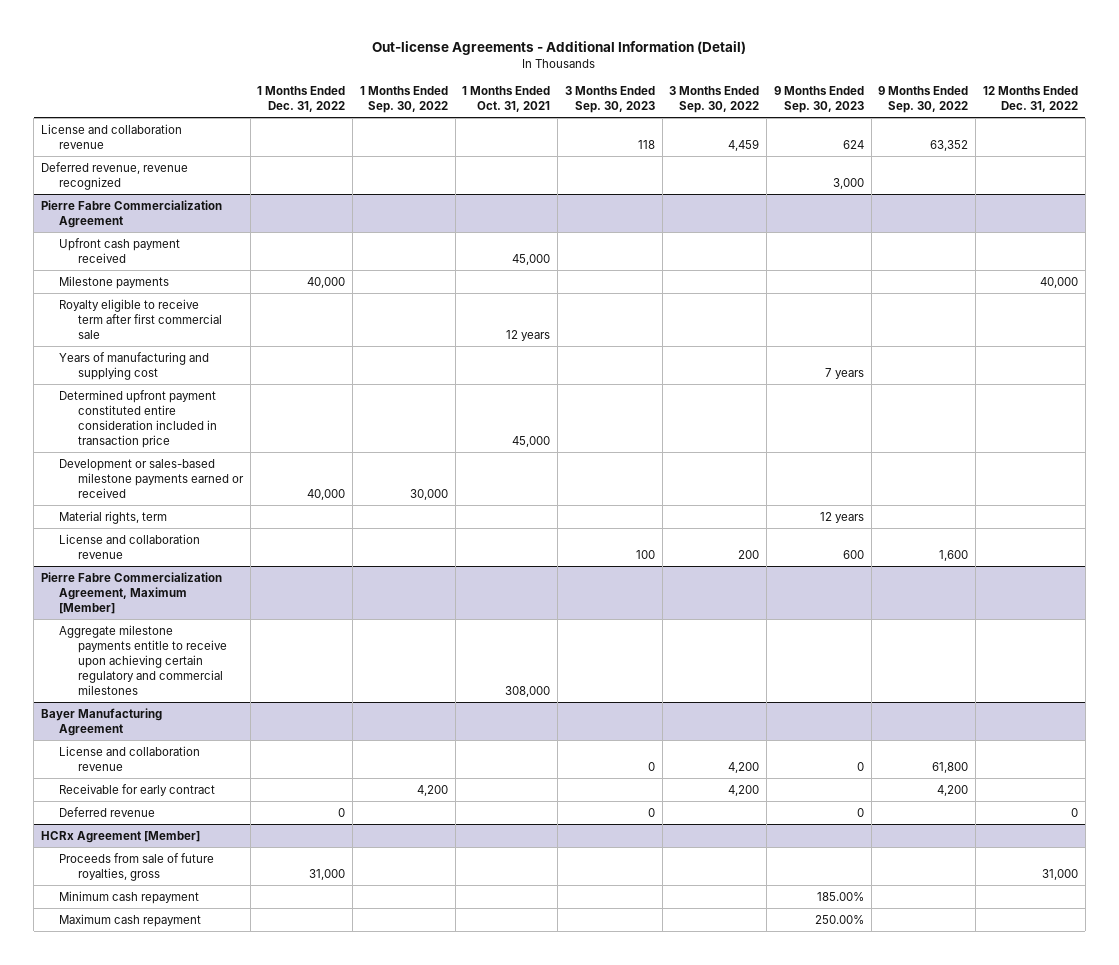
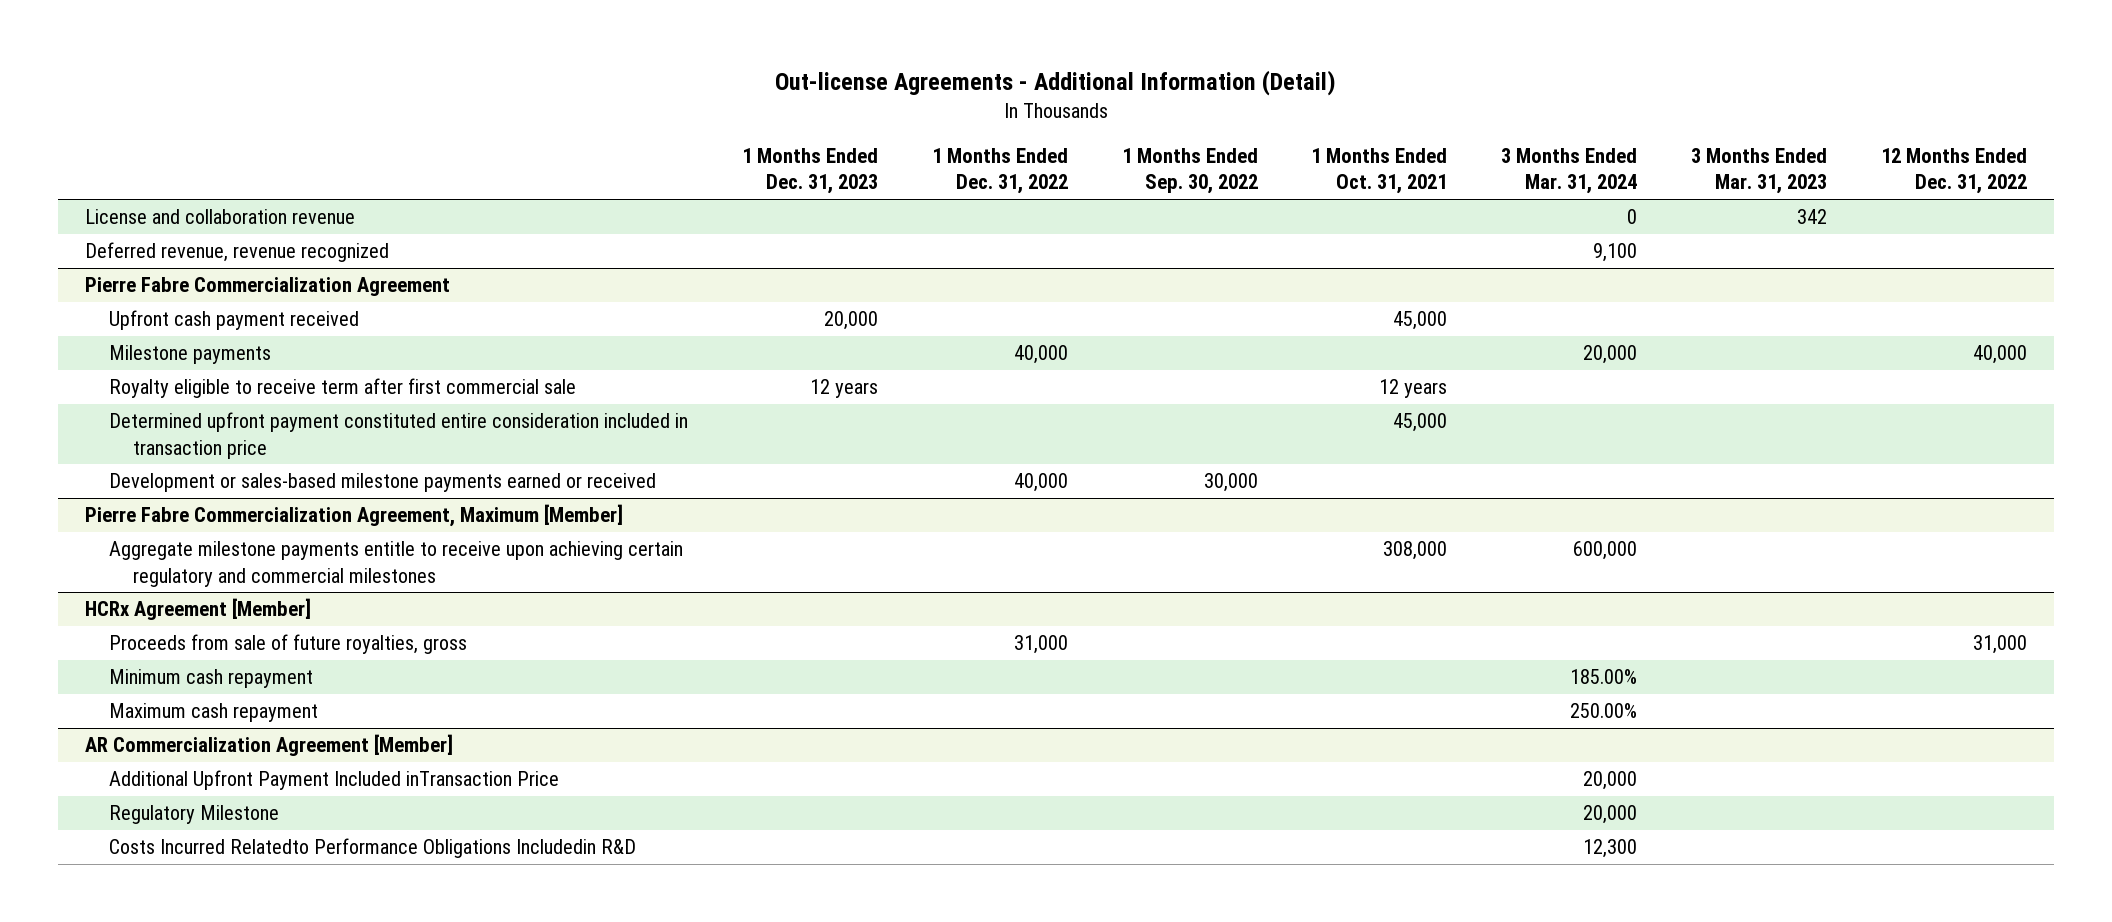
- | 1 Months Ended Dec. 31, 2022 | 1 Months Ended Sep. 30, 2022 | 1 Months Ended Oct. 31, 2021 | 3 Months Ended Sep. 30, 2023 | 3 Months Ended Sep. 30, 2022 | 9 Months Ended Sep. 30, 2023 | 9 Months Ended Sep. 30, 2022 | 12 Months Ended Dec. 31, 2022
+ | 1 Months Ended Dec. 31, 2023 | 1 Months Ended Dec. 31, 2022 | 1 Months Ended Sep. 30, 2022 | 1 Months Ended Oct. 31, 2021 | 3 Months Ended Mar. 31, 2024 | 3 Months Ended Mar. 31, 2023 | 12 Months Ended Dec. 31, 2022
@ Pierre Fabre Commercialization Agreement
- Years of manufacturing and supplying cost | | | | | | 7 years | |
- Material rights, term | | | | | | 12 years | |
- License and collaboration revenue | | | | 100 | 200 | 600 | 1,600 |
- Bayer Manufacturing Agreement
- License and collaboration revenue | | | | 0 | 4,200 | 0 | 61,800 |
- Receivable for early contract | | 4,200 | | | 4,200 | | 4,200 |
- Deferred revenue | 0 | | | 0 | | 0 | | 0
+ AR Commercialization Agreement [Member]
+ Additional Upfront Payment Included inTransaction Price | | | | | 20,000 | |
+ Regulatory Milestone | | | | | 20,000 | |
+ Costs Incurred Relatedto Performance Obligations Includedin R&D | | | | | 12,300 | |

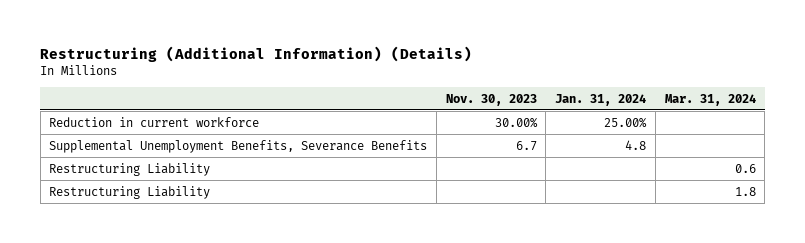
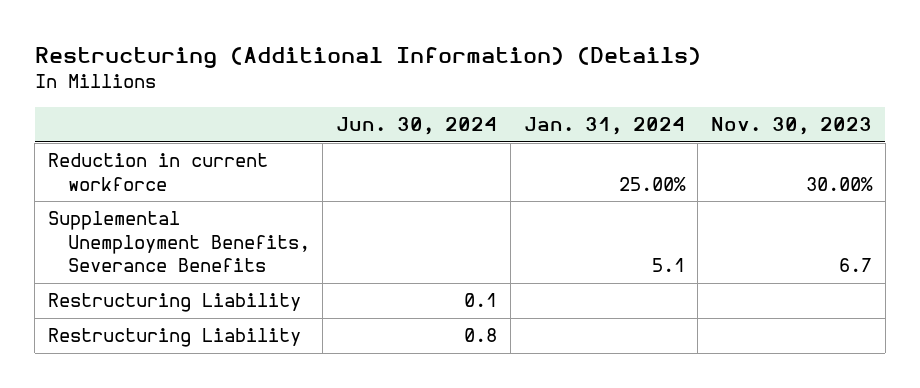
- | Nov. 30, 2023 | Jan. 31, 2024 | Mar. 31, 2024
+ | Jun. 30, 2024 | Jan. 31, 2024 | Nov. 30, 2023
- Supplemental Unemployment Benefits, Severance Benefits | 6.7 | 4.8 |
+ Supplemental Unemployment Benefits, Severance Benefits | | 5.1 | 6.7

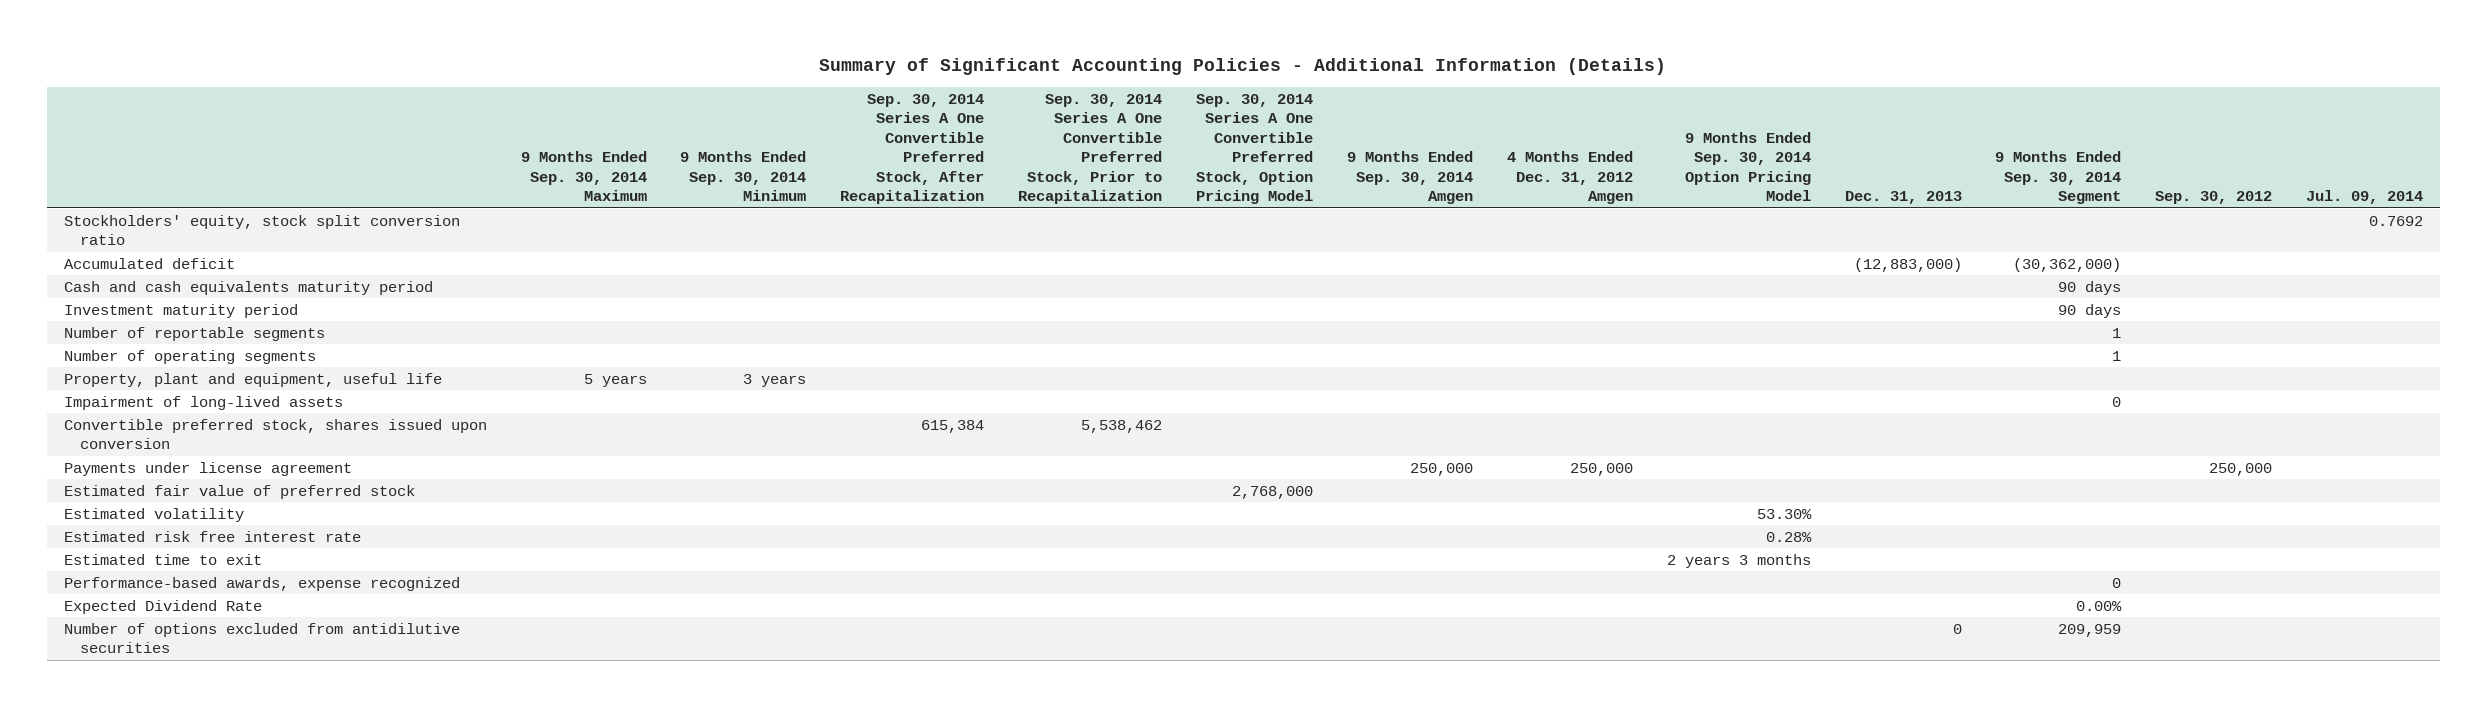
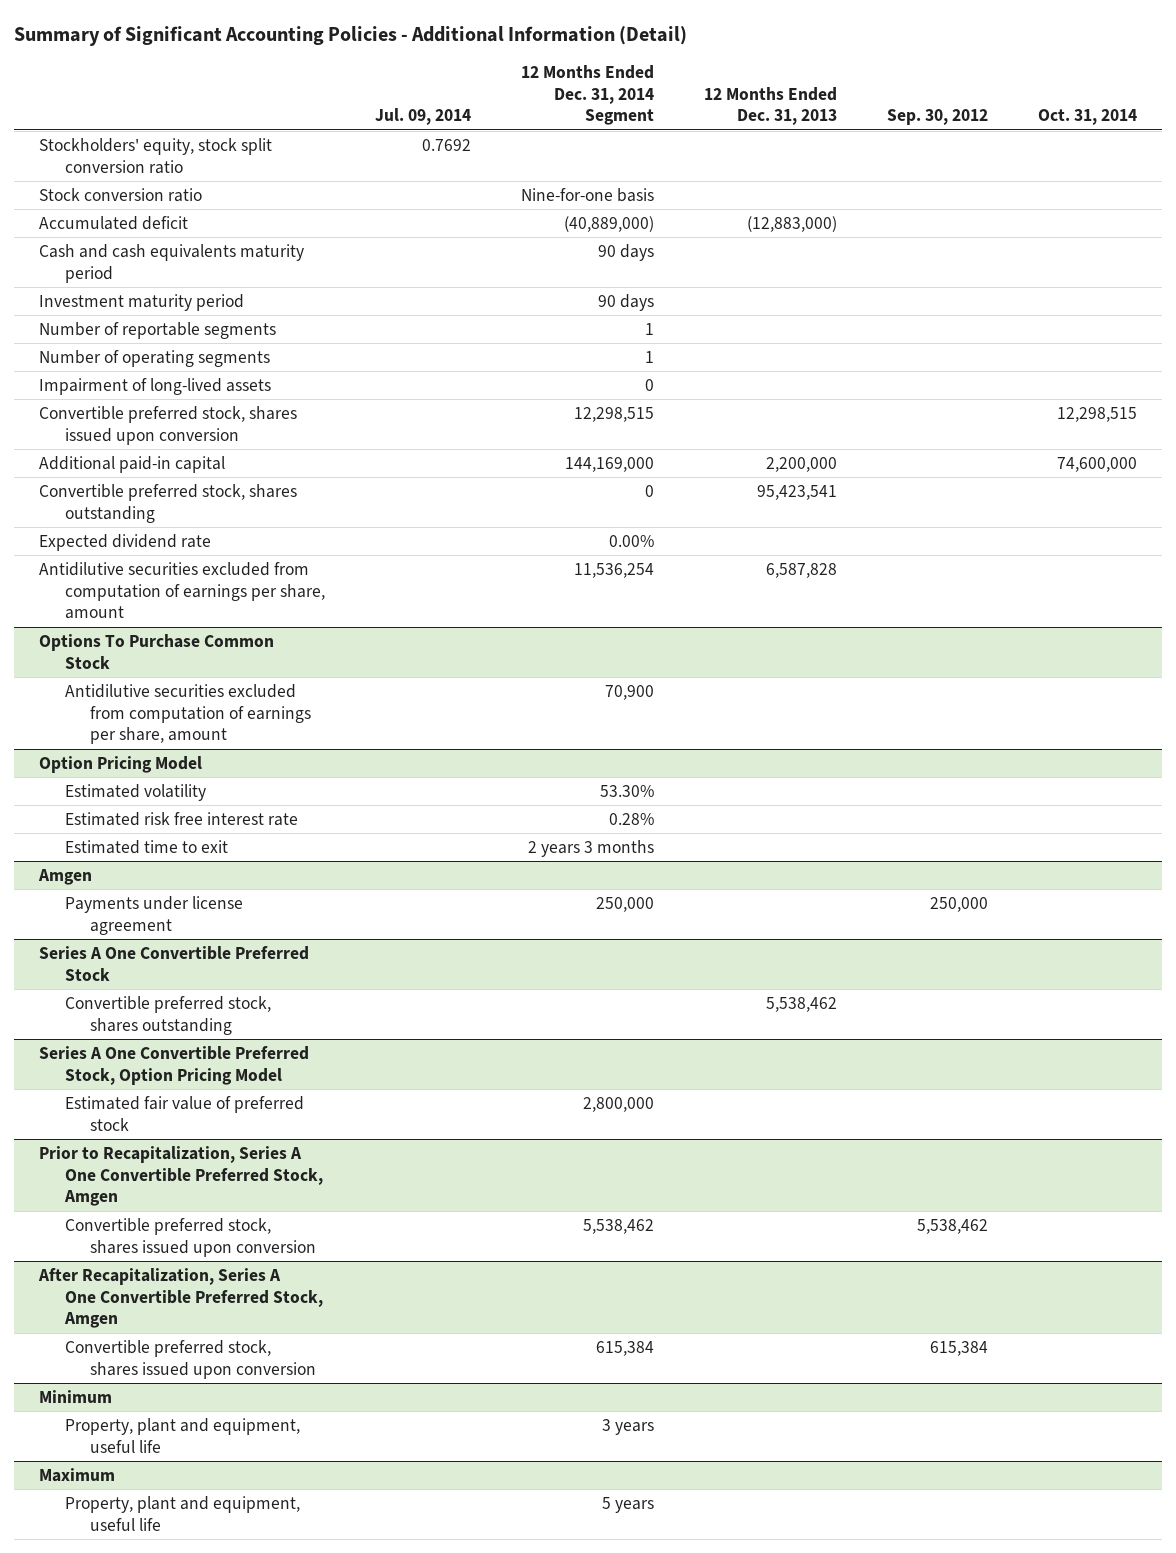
- Summary of Significant Accounting Policies - Additional Information (Details)
+ Summary of Significant Accounting Policies - Additional Information (Detail)
- | 9 Months Ended Sep. 30, 2014 Maximum | 9 Months Ended Sep. 30, 2014 Minimum | Sep. 30, 2014 Series A One Convertible Preferred Stock, After Recapitalization | Sep. 30, 2014 Series A One Convertible Preferred Stock, Prior to Recapitalization | Sep. 30, 2014 Series A One Convertible Preferred Stock, Option Pricing Model | 9 Months Ended Sep. 30, 2014 Amgen | 4 Months Ended Dec. 31, 2012 Amgen | 9 Months Ended Sep. 30, 2014 Option Pricing Model | Dec. 31, 2013 | 9 Months Ended Sep. 30, 2014 Segment | Sep. 30, 2012 | Jul. 09, 2014
+ | Jul. 09, 2014 | 12 Months Ended Dec. 31, 2014 Segment | 12 Months Ended Dec. 31, 2013 | Sep. 30, 2012 | Oct. 31, 2014
+ Stock conversion ratio | | Nine-for-one basis | | |
- Property, plant and equipment, useful life | 5 years | 3 years | | | | | | | | | |
- Payments under license agreement | | | | | | 250,000 | 250,000 | | | | 250,000 |
- Estimated fair value of preferred stock | | | | | 2,768,000 | | | | | | |
- Estimated volatility | | | | | | | | 53.30% | | | |
- Estimated risk free interest rate | | | | | | | | 0.28% | | | |
- Estimated time to exit | | | | | | | | 2 years 3 months | | | |
- Performance-based awards, expense recognized | | | | | | | | | | 0 | |
- Expected Dividend Rate | | | | | | | | | | 0.00% | |
- Number of options excluded from antidilutive securities | | | | | | | | | 0 | 209,959 | |
+ Additional paid-in capital | | 144,169,000 | 2,200,000 | | 74,600,000
+ Convertible preferred stock, shares outstanding | | 0 | 95,423,541 | |
+ Expected dividend rate | | 0.00% | | |
+ Antidilutive securities excluded from computation of earnings per share, amount | | 11,536,254 | 6,587,828 | |
+ Options To Purchase Common Stock
+ Antidilutive securities excluded from computation of earnings per share, amount | | 70,900 | | |
+ Option Pricing Model
+ Estimated volatility | | 53.30% | | |
+ Estimated risk free interest rate | | 0.28% | | |
+ Estimated time to exit | | 2 years 3 months | | |
+ Amgen
+ Payments under license agreement | | 250,000 | | 250,000 |
+ Series A One Convertible Preferred Stock
+ Convertible preferred stock, shares outstanding | | | 5,538,462 | |
+ Series A One Convertible Preferred Stock, Option Pricing Model
+ Estimated fair value of preferred stock | | 2,800,000 | | |
+ Prior to Recapitalization, Series A One Convertible Preferred Stock, Amgen
+ Convertible preferred stock, shares issued upon conversion | | 5,538,462 | | 5,538,462 |
+ After Recapitalization, Series A One Convertible Preferred Stock, Amgen
+ Convertible preferred stock, shares issued upon conversion | | 615,384 | | 615,384 |
+ Minimum
+ Property, plant and equipment, useful life | | 3 years | | |
+ Maximum
+ Property, plant and equipment, useful life | | 5 years | | |

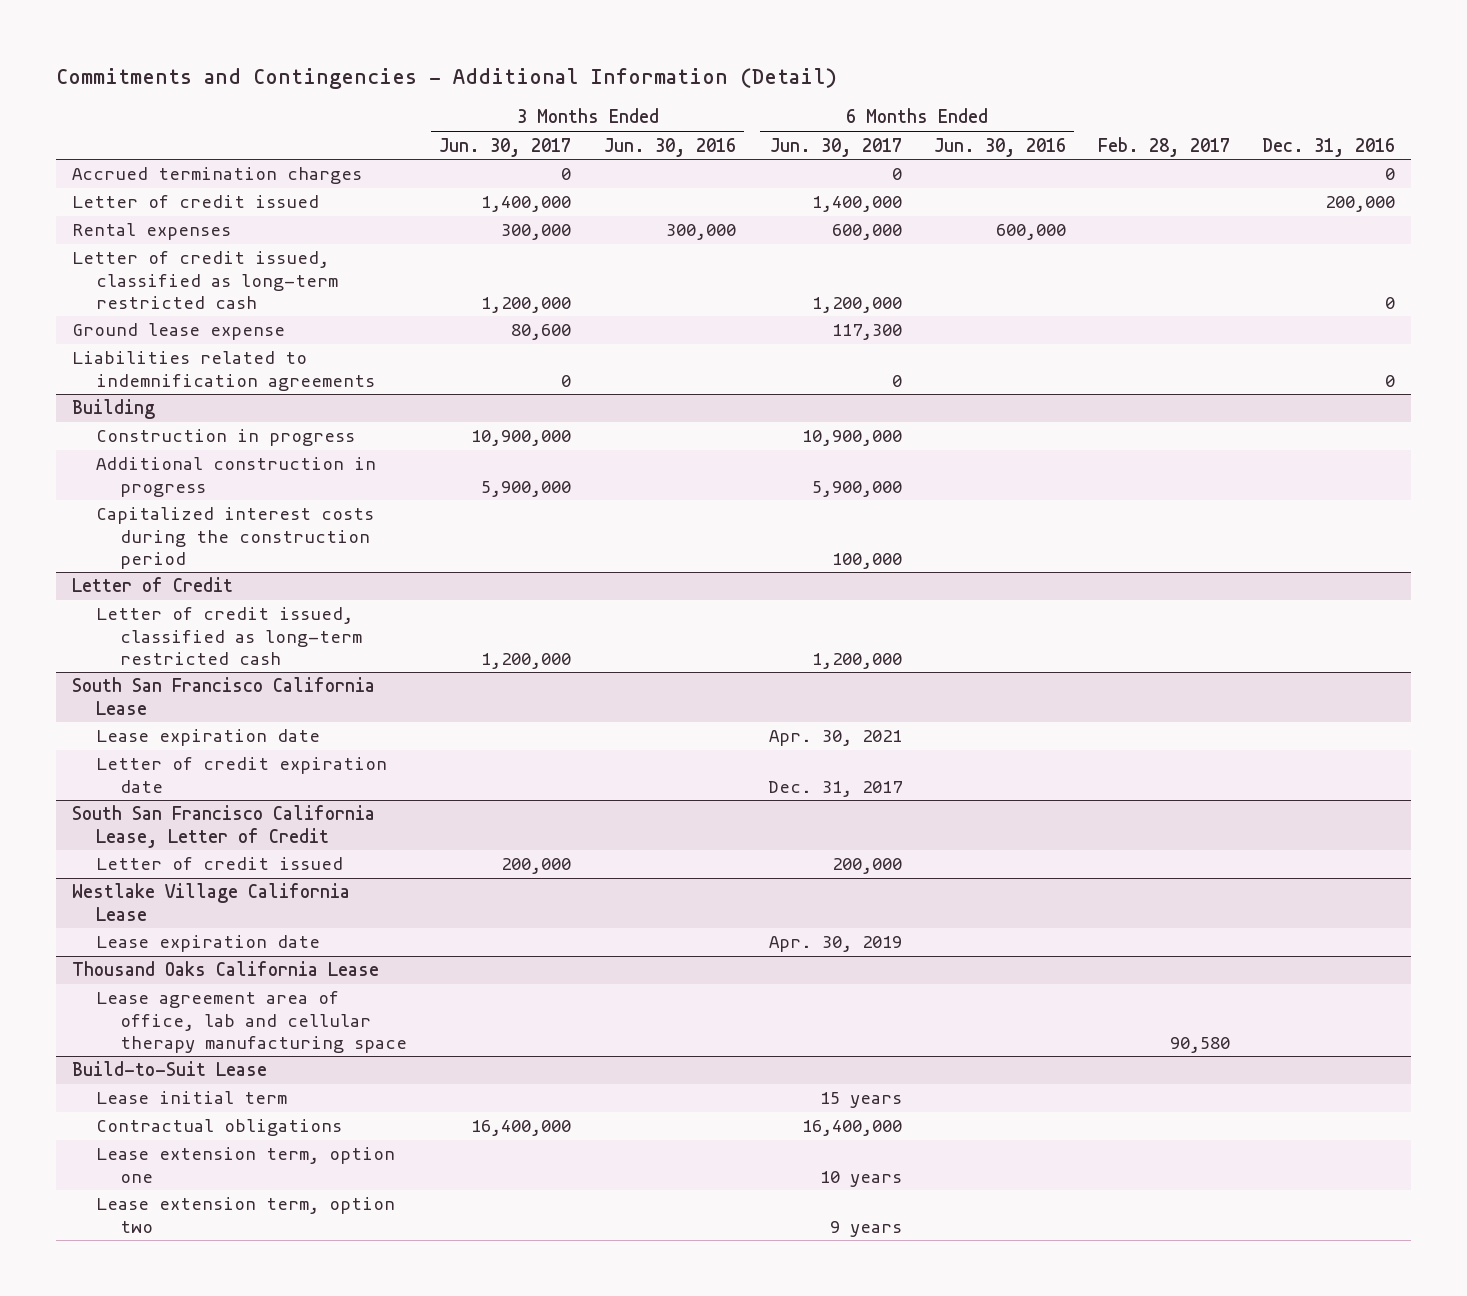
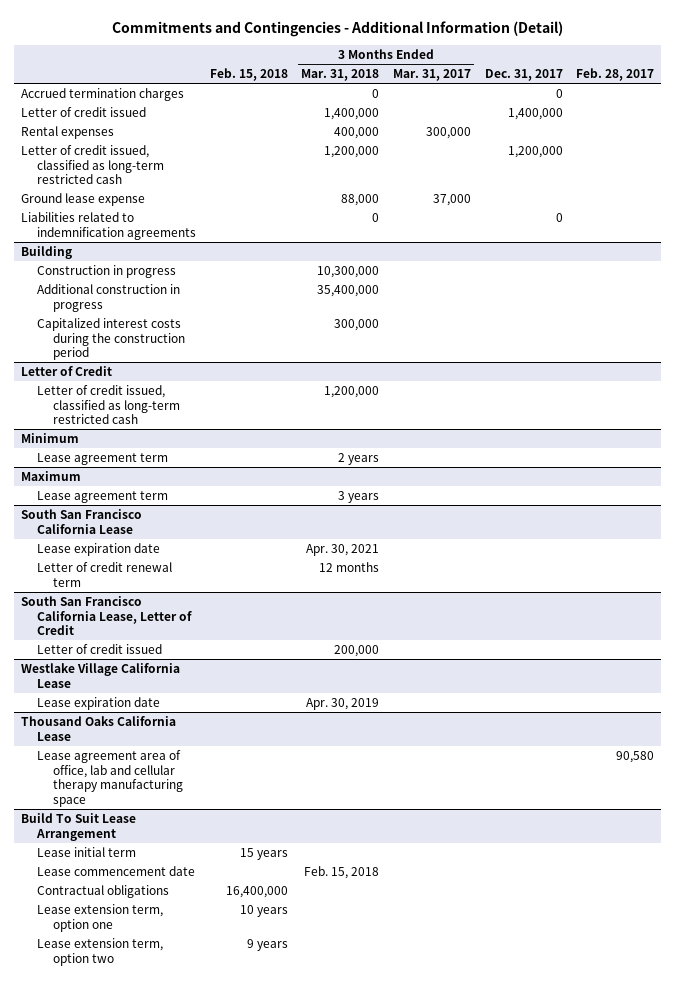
- | 3 Months Ended Jun. 30, 2017 | 3 Months Ended Jun. 30, 2016 | 6 Months Ended Jun. 30, 2017 | 6 Months Ended Jun. 30, 2016 | Feb. 28, 2017 | Dec. 31, 2016
+ | Feb. 15, 2018 | 3 Months Ended Mar. 31, 2018 | 3 Months Ended Mar. 31, 2017 | Dec. 31, 2017 | Feb. 28, 2017
+ Minimum
+ Lease agreement term | | 2 years | | |
+ Maximum
+ Lease agreement term | | 3 years | | |
@ South San Francisco California Lease
- Letter of credit expiration date | | | Dec. 31, 2017 | | |
+ Letter of credit renewal term | | 12 months | | |
- Build-to-Suit Lease
+ Build To Suit Lease Arrangement
+ Lease commencement date | | Feb. 15, 2018 | | |

